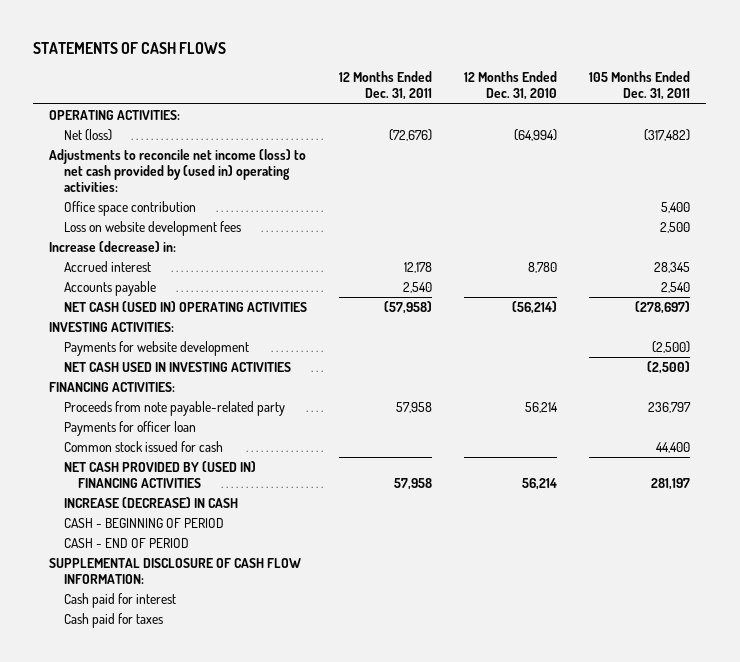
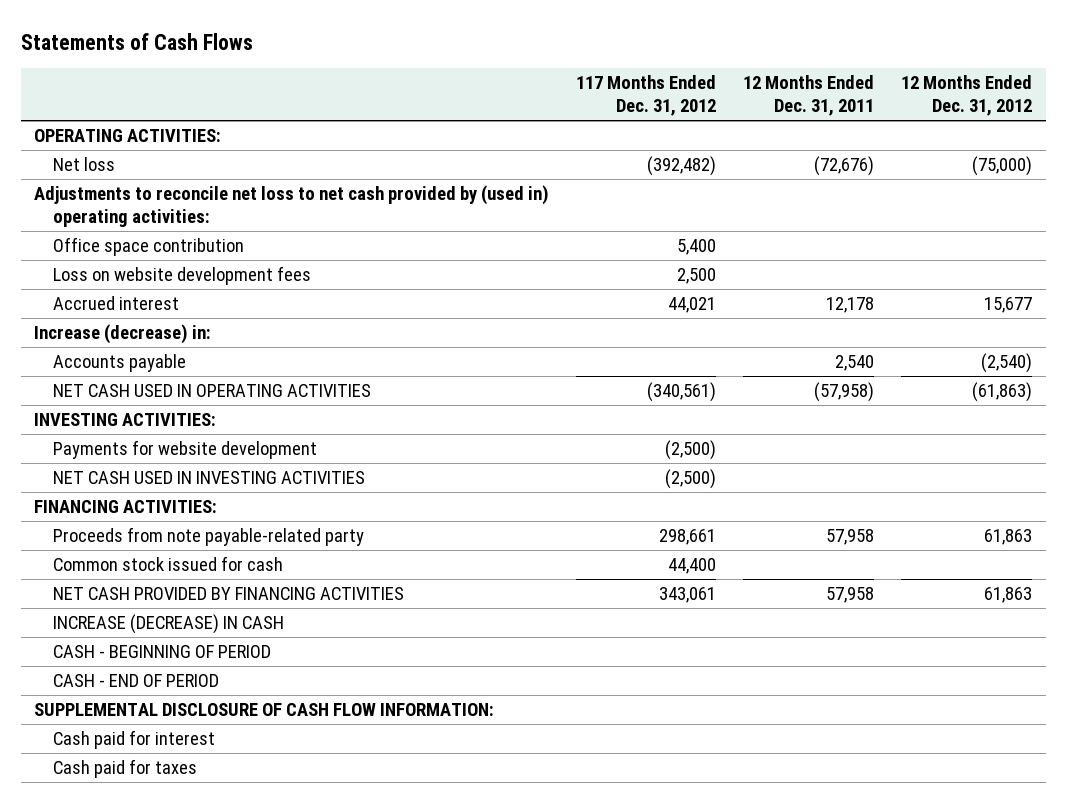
- STATEMENTS OF CASH FLOWS
+ Statements of Cash Flows
- | 12 Months Ended Dec. 31, 2011 | 12 Months Ended Dec. 31, 2010 | 105 Months Ended Dec. 31, 2011
+ | 117 Months Ended Dec. 31, 2012 | 12 Months Ended Dec. 31, 2011 | 12 Months Ended Dec. 31, 2012
- Net (loss) | (72,676) | (64,994) | (317,482)
- Adjustments to reconcile net income (loss) to net cash provided by (used in) operating activities:
+ Net loss | (392,482) | (72,676) | (75,000)
+ Adjustments to reconcile net loss to net cash provided by (used in) operating activities:
moved down: Increase (decrease) in:
- NET CASH (USED IN) OPERATING ACTIVITIES | (57,958) | (56,214) | (278,697)
+ NET CASH USED IN OPERATING ACTIVITIES | (340,561) | (57,958) | (61,863)
- Payments for officer loan
- NET CASH PROVIDED BY (USED IN) FINANCING ACTIVITIES | 57,958 | 56,214 | 281,197
+ NET CASH PROVIDED BY FINANCING ACTIVITIES | 343,061 | 57,958 | 61,863

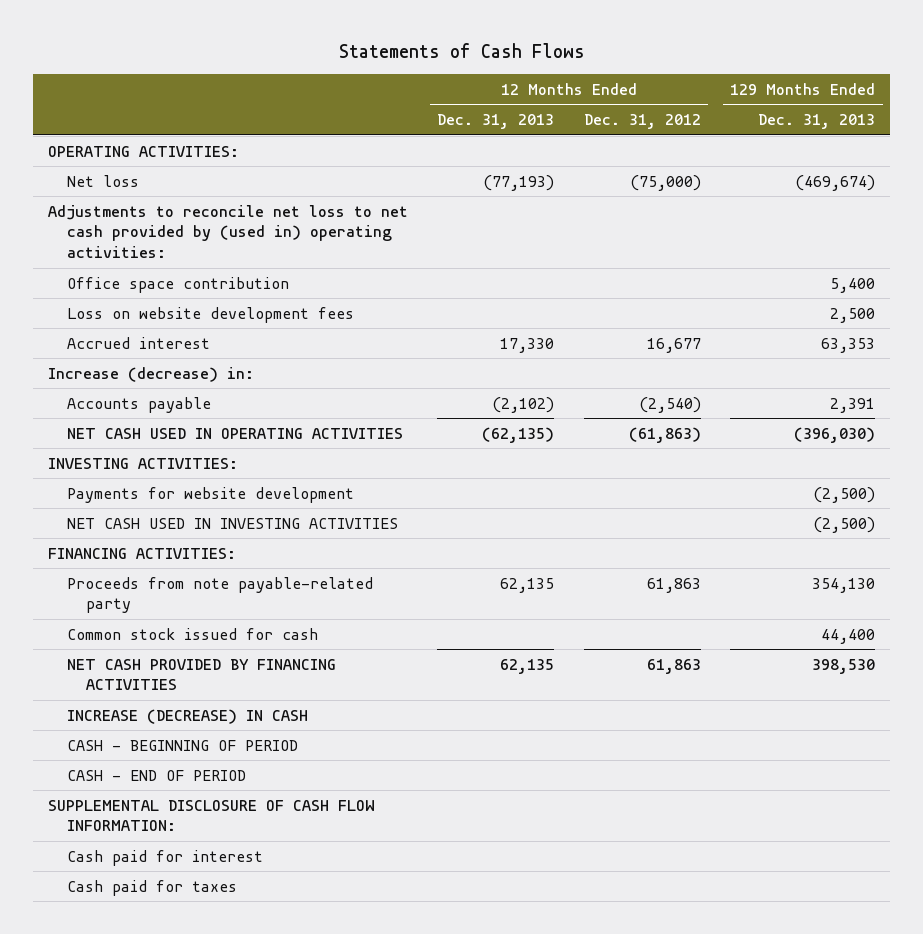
- | 117 Months Ended Dec. 31, 2012 | 12 Months Ended Dec. 31, 2011 | 12 Months Ended Dec. 31, 2012
+ | 12 Months Ended Dec. 31, 2013 | 12 Months Ended Dec. 31, 2012 | 129 Months Ended Dec. 31, 2013
- Accrued interest | 44,021 | 12,178 | 15,677
+ Accrued interest | 17,330 | 16,677 | 63,353

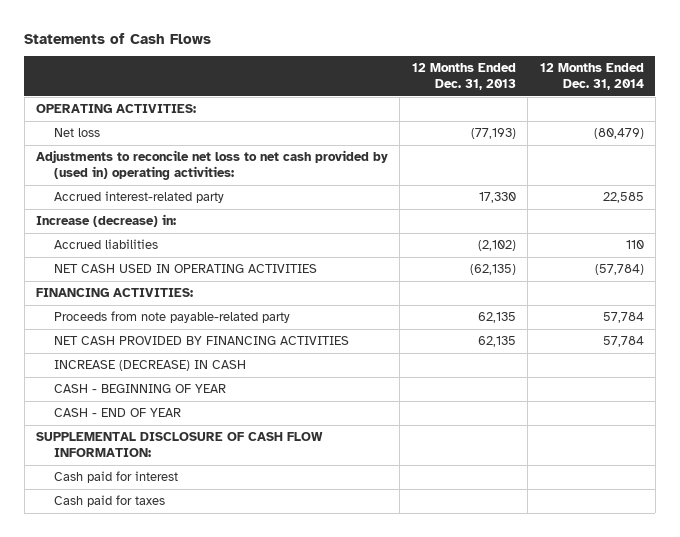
- | 12 Months Ended Dec. 31, 2013 | 12 Months Ended Dec. 31, 2012 | 129 Months Ended Dec. 31, 2013
+ | 12 Months Ended Dec. 31, 2013 | 12 Months Ended Dec. 31, 2014
- Office space contribution | | | 5,400
- Loss on website development fees | | | 2,500
- Accrued interest | 17,330 | 16,677 | 63,353
+ Accrued interest-related party | 17,330 | 22,585
- Accounts payable | (2,102) | (2,540) | 2,391
+ Accrued liabilities | (2,102) | 110
- INVESTING ACTIVITIES:
- Payments for website development | | | (2,500)
- NET CASH USED IN INVESTING ACTIVITIES | | | (2,500)
- Common stock issued for cash | | | 44,400
- CASH - BEGINNING OF PERIOD
- CASH - END OF PERIOD
+ CASH - BEGINNING OF YEAR
+ CASH - END OF YEAR

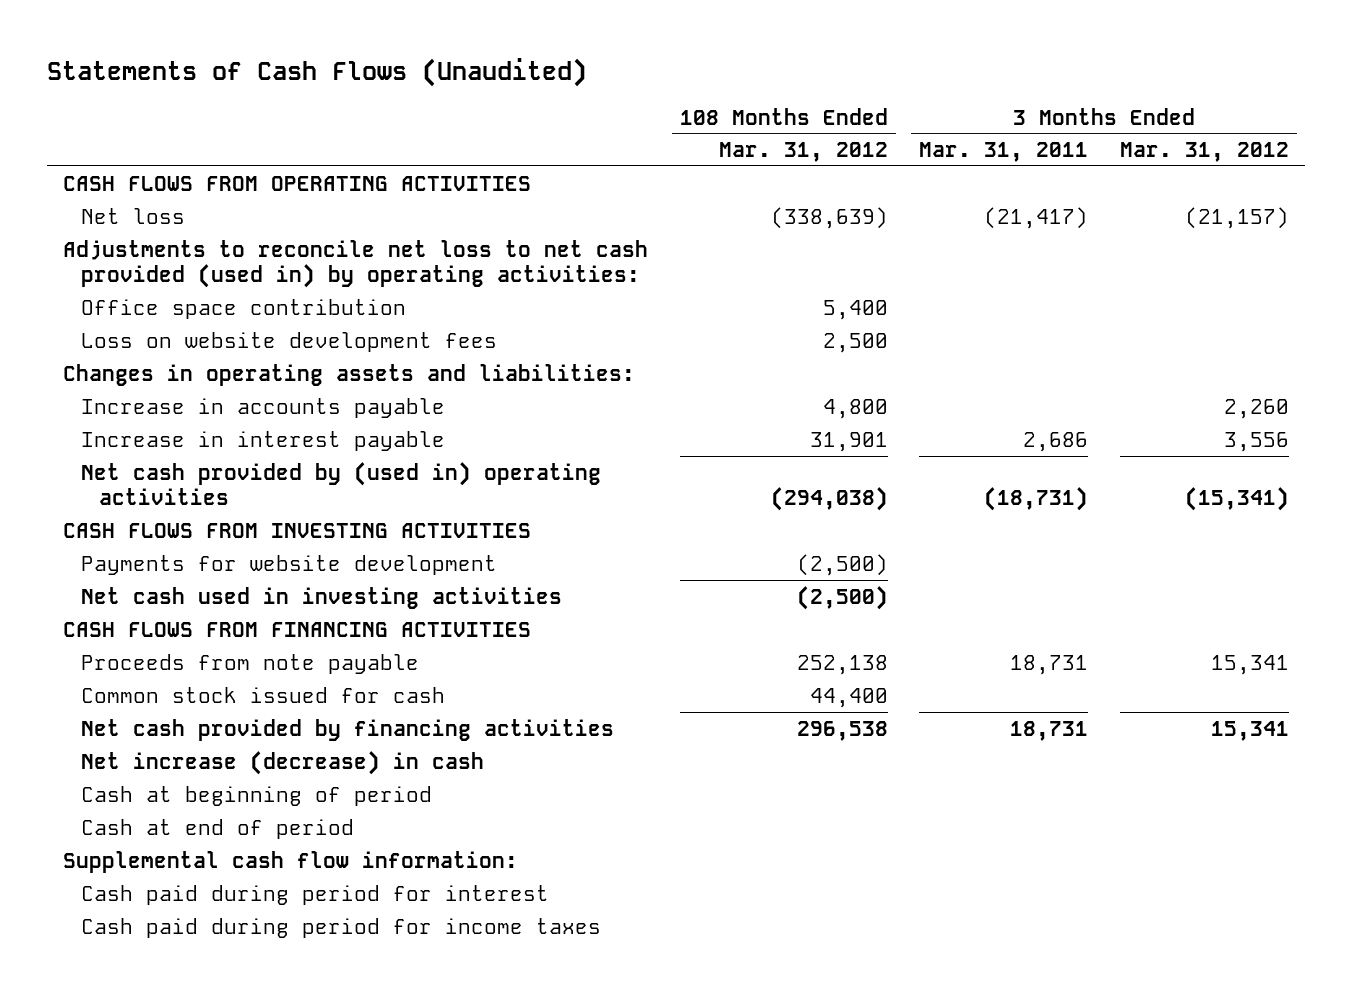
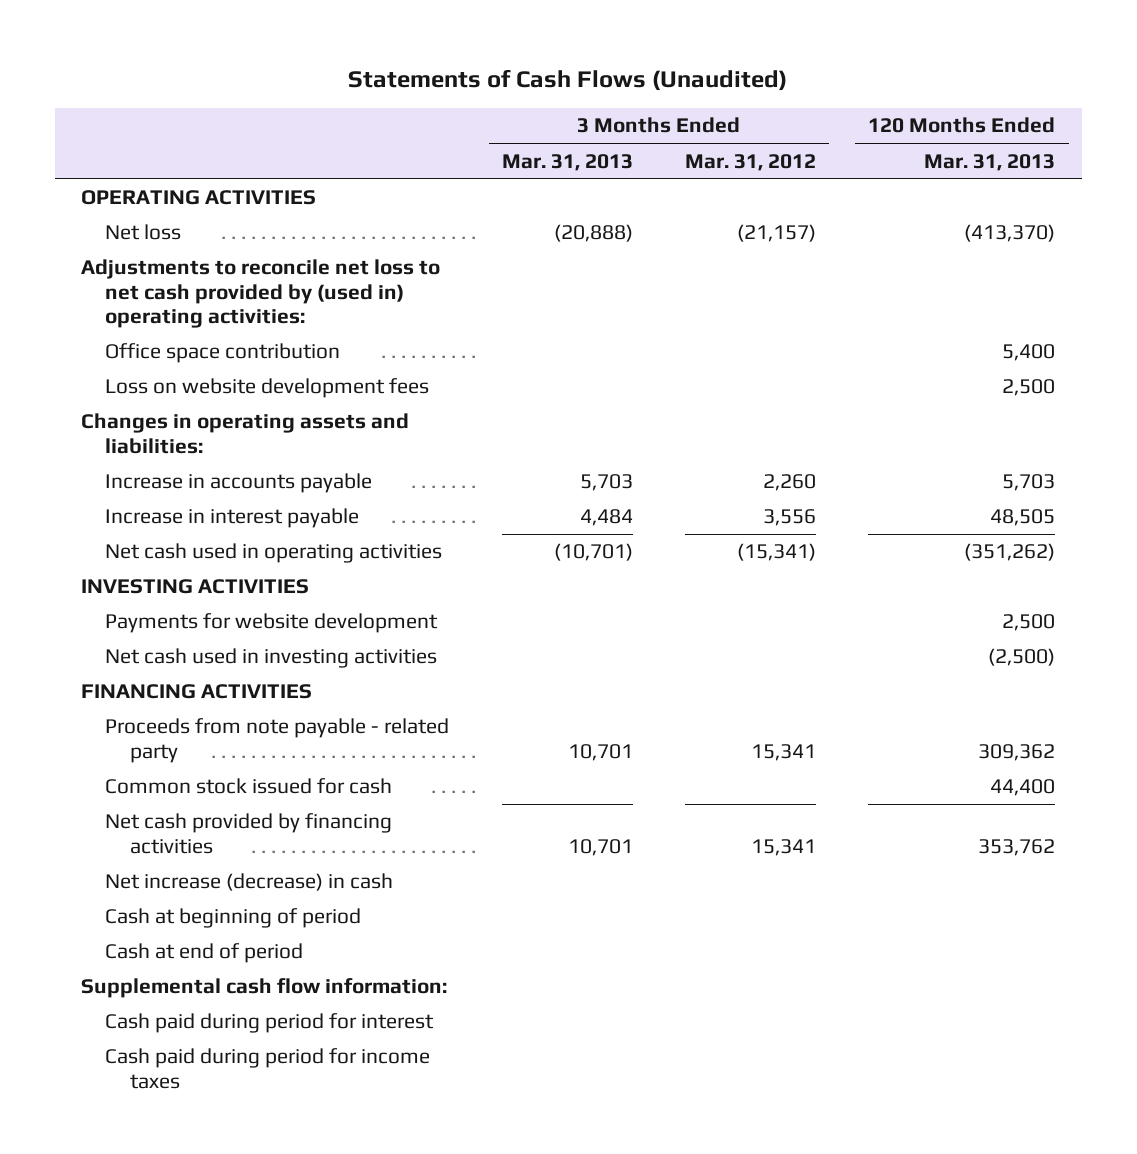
- | 108 Months Ended Mar. 31, 2012 | 3 Months Ended Mar. 31, 2011 | 3 Months Ended Mar. 31, 2012
+ | 3 Months Ended Mar. 31, 2013 | 3 Months Ended Mar. 31, 2012 | 120 Months Ended Mar. 31, 2013
- CASH FLOWS FROM OPERATING ACTIVITIES
+ OPERATING ACTIVITIES
- Adjustments to reconcile net loss to net cash provided (used in) by operating activities:
+ Adjustments to reconcile net loss to net cash provided by (used in) operating activities:
- Net cash provided by (used in) operating activities | (294,038) | (18,731) | (15,341)
- CASH FLOWS FROM INVESTING ACTIVITIES
+ Net cash used in operating activities | (10,701) | (15,341) | (351,262)
+ INVESTING ACTIVITIES
- CASH FLOWS FROM FINANCING ACTIVITIES
- Proceeds from note payable | 252,138 | 18,731 | 15,341
+ FINANCING ACTIVITIES
+ Proceeds from note payable - related party | 10,701 | 15,341 | 309,362

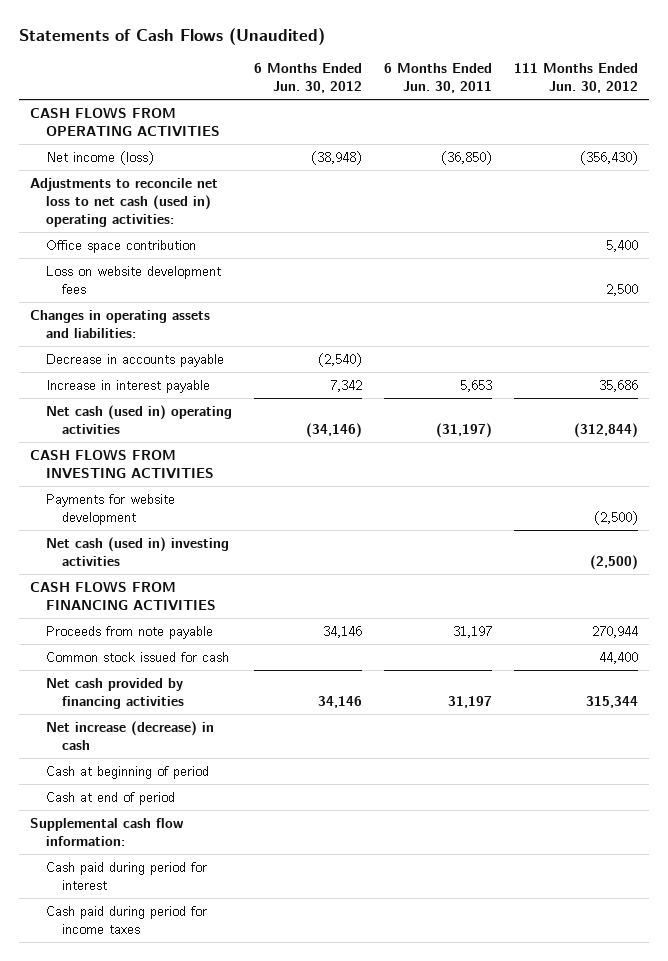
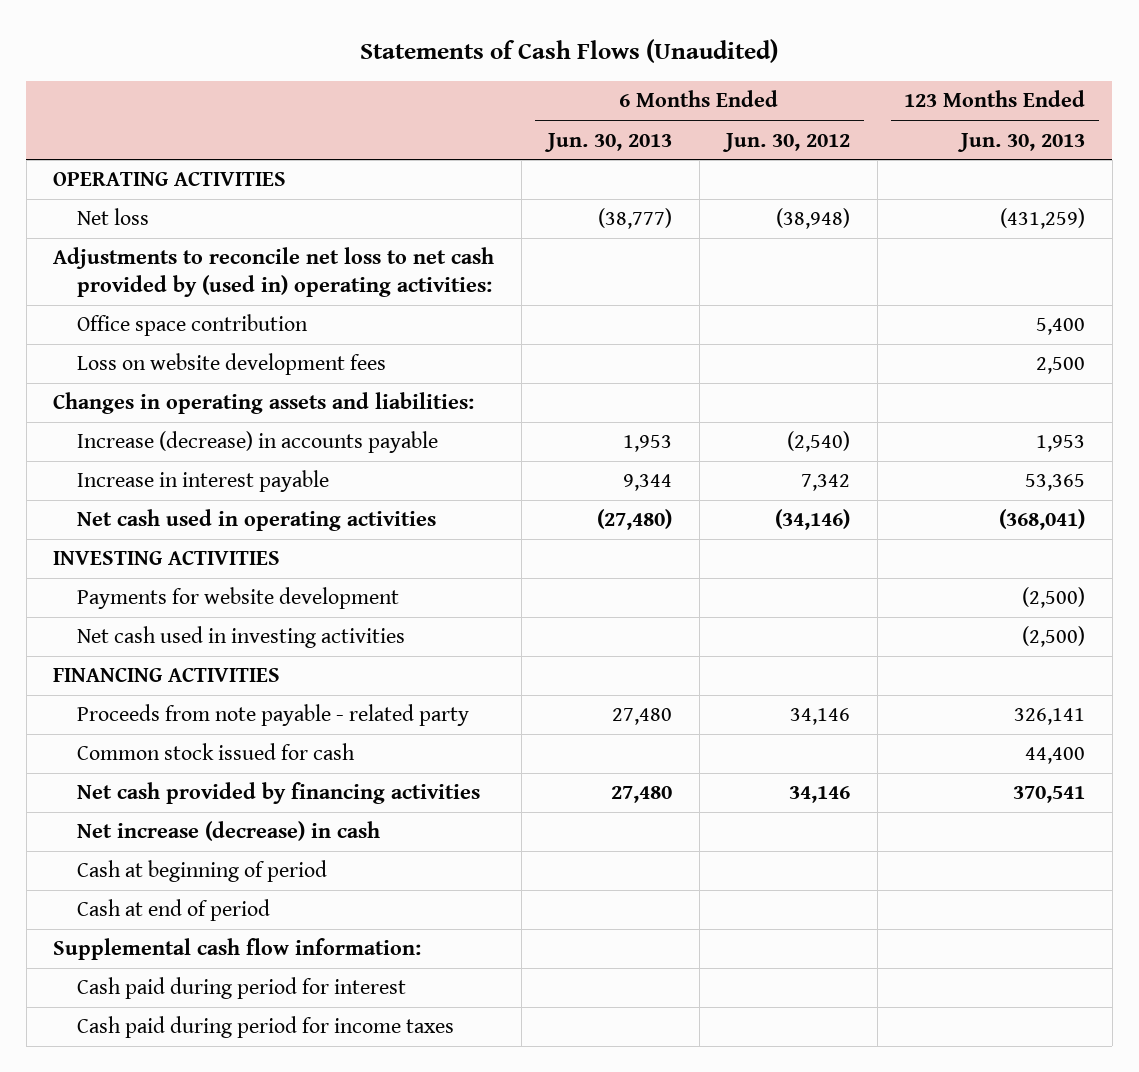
- | 6 Months Ended Jun. 30, 2012 | 6 Months Ended Jun. 30, 2011 | 111 Months Ended Jun. 30, 2012
+ | 6 Months Ended Jun. 30, 2013 | 6 Months Ended Jun. 30, 2012 | 123 Months Ended Jun. 30, 2013
- CASH FLOWS FROM OPERATING ACTIVITIES
- Net income (loss) | (38,948) | (36,850) | (356,430)
- Adjustments to reconcile net loss to net cash (used in) operating activities:
+ OPERATING ACTIVITIES
+ Net loss | (38,777) | (38,948) | (431,259)
+ Adjustments to reconcile net loss to net cash provided by (used in) operating activities:
- Decrease in accounts payable | (2,540) | |
+ Increase (decrease) in accounts payable | 1,953 | (2,540) | 1,953
- Net cash (used in) operating activities | (34,146) | (31,197) | (312,844)
- CASH FLOWS FROM INVESTING ACTIVITIES
+ Net cash used in operating activities | (27,480) | (34,146) | (368,041)
+ INVESTING ACTIVITIES
- Net cash (used in) investing activities | | | (2,500)
- CASH FLOWS FROM FINANCING ACTIVITIES
- Proceeds from note payable | 34,146 | 31,197 | 270,944
+ Net cash used in investing activities | | | (2,500)
+ FINANCING ACTIVITIES
+ Proceeds from note payable - related party | 27,480 | 34,146 | 326,141

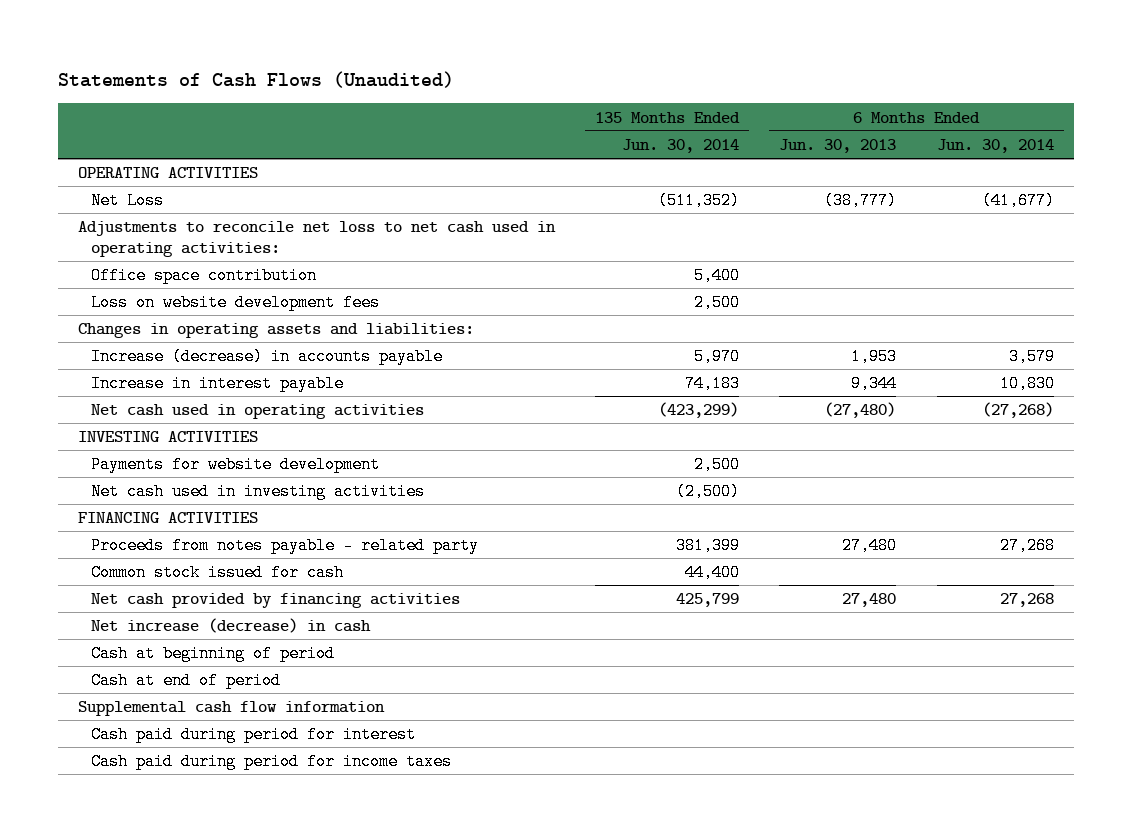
- | 6 Months Ended Jun. 30, 2013 | 6 Months Ended Jun. 30, 2012 | 123 Months Ended Jun. 30, 2013
+ | 135 Months Ended Jun. 30, 2014 | 6 Months Ended Jun. 30, 2013 | 6 Months Ended Jun. 30, 2014
- Net loss | (38,777) | (38,948) | (431,259)
- Adjustments to reconcile net loss to net cash provided by (used in) operating activities:
+ Net Loss | (511,352) | (38,777) | (41,677)
+ Adjustments to reconcile net loss to net cash used in operating activities:
- Proceeds from note payable - related party | 27,480 | 34,146 | 326,141
+ Proceeds from notes payable - related party | 381,399 | 27,480 | 27,268
- Supplemental cash flow information:
+ Supplemental cash flow information

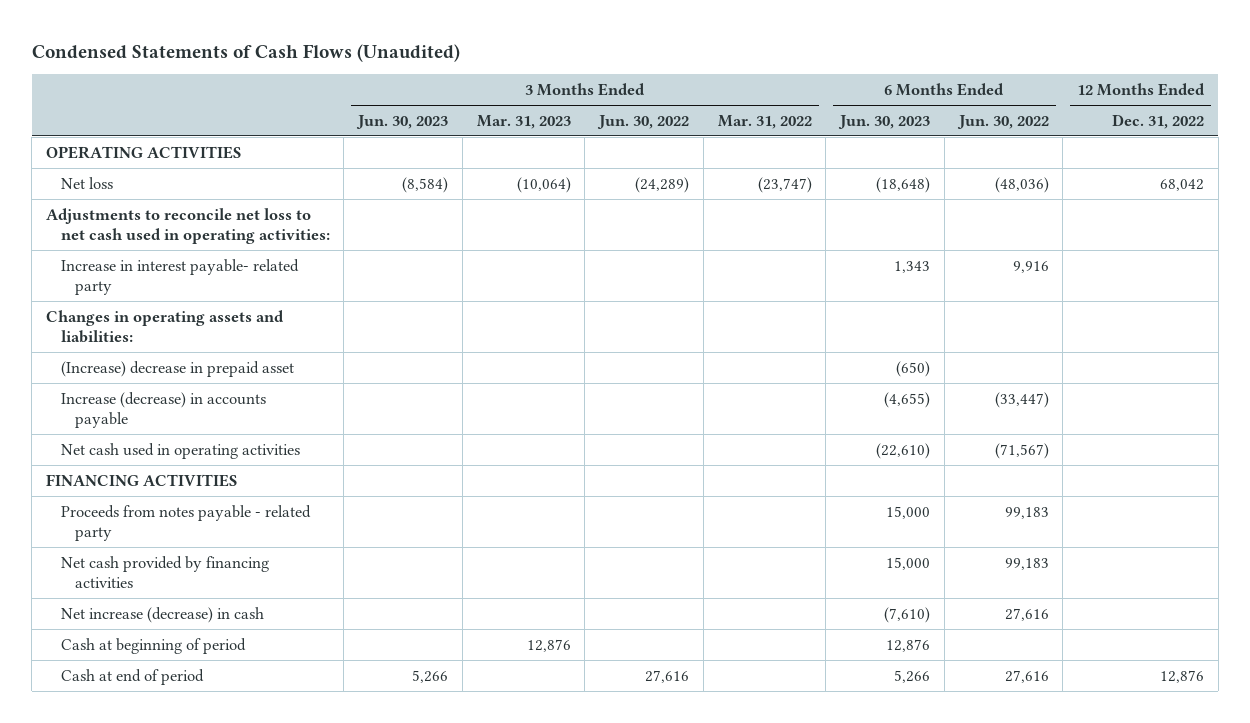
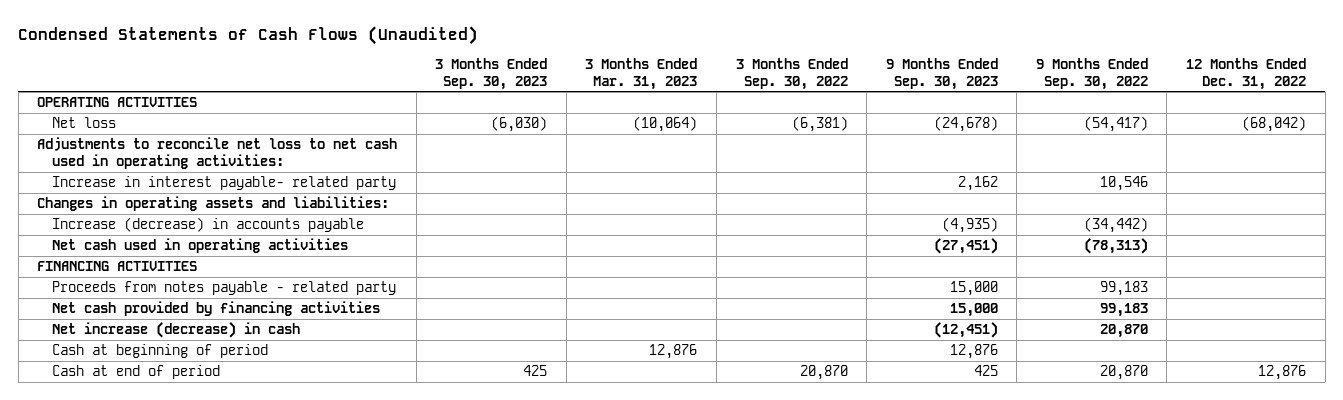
- | 3 Months Ended Jun. 30, 2023 | 3 Months Ended Mar. 31, 2023 | 3 Months Ended Jun. 30, 2022 | 3 Months Ended Mar. 31, 2022 | 6 Months Ended Jun. 30, 2023 | 6 Months Ended Jun. 30, 2022 | 12 Months Ended Dec. 31, 2022
+ | 3 Months Ended Sep. 30, 2023 | 3 Months Ended Mar. 31, 2023 | 3 Months Ended Sep. 30, 2022 | 9 Months Ended Sep. 30, 2023 | 9 Months Ended Sep. 30, 2022 | 12 Months Ended Dec. 31, 2022
- Net loss | (8,584) | (10,064) | (24,289) | (23,747) | (18,648) | (48,036) | 68,042
+ Net loss | (6,030) | (10,064) | (6,381) | (24,678) | (54,417) | (68,042)
- (Increase) decrease in prepaid asset | | | | | (650) | |

